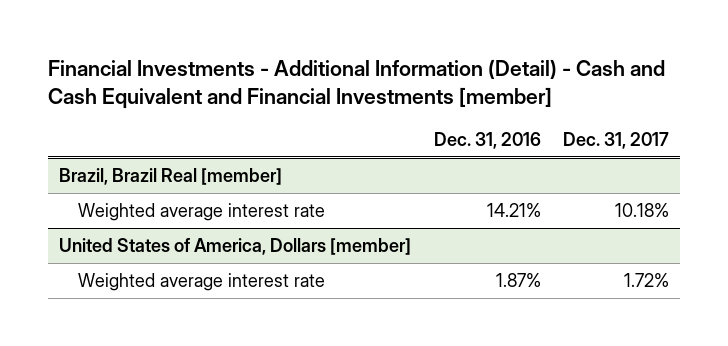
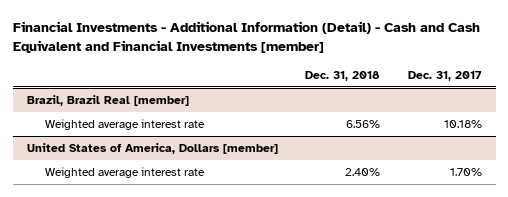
- | Dec. 31, 2016 | Dec. 31, 2017
+ | Dec. 31, 2018 | Dec. 31, 2017
@ United States of America, Dollars [member]
- Weighted average interest rate | 1.87% | 1.72%
+ Weighted average interest rate | 2.40% | 1.70%

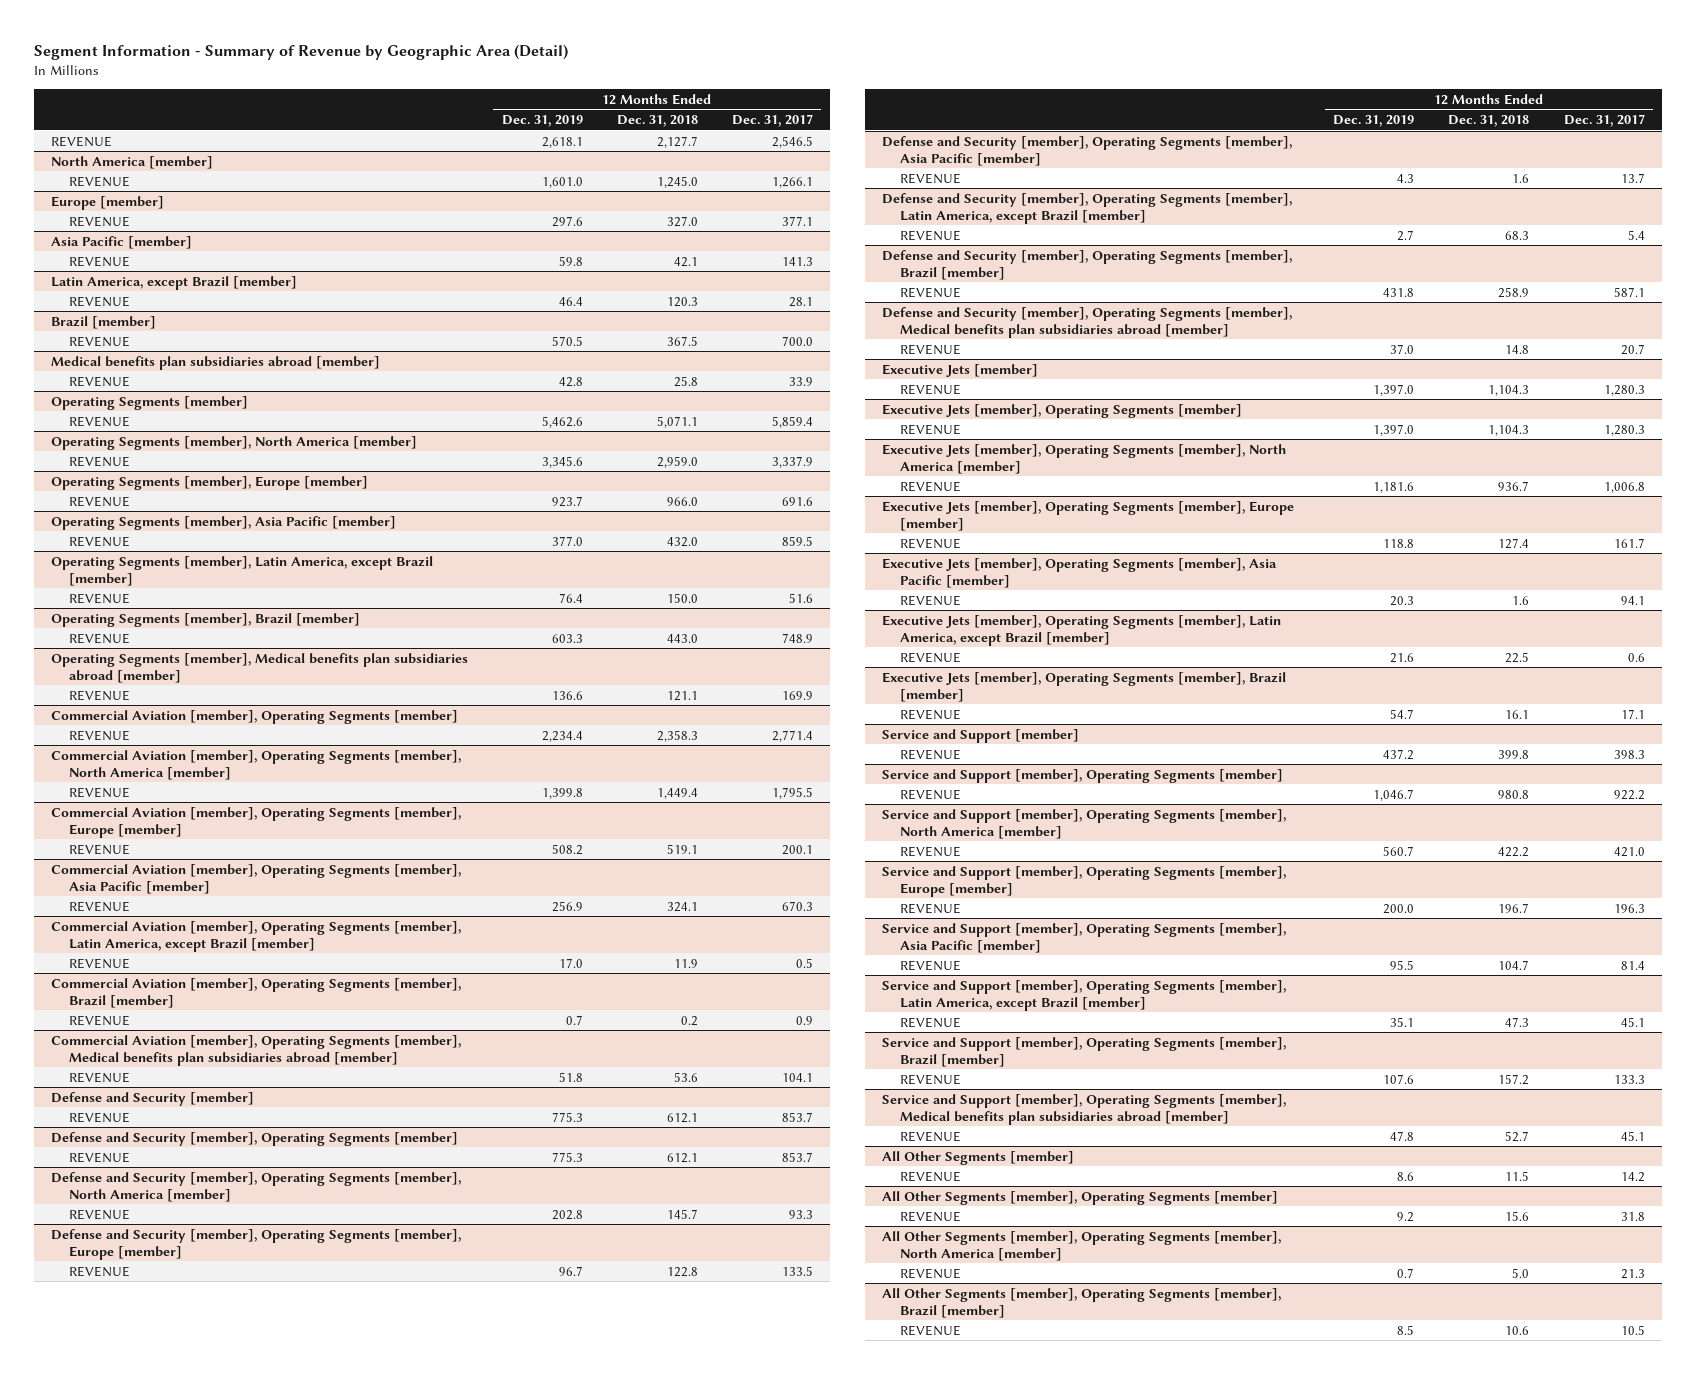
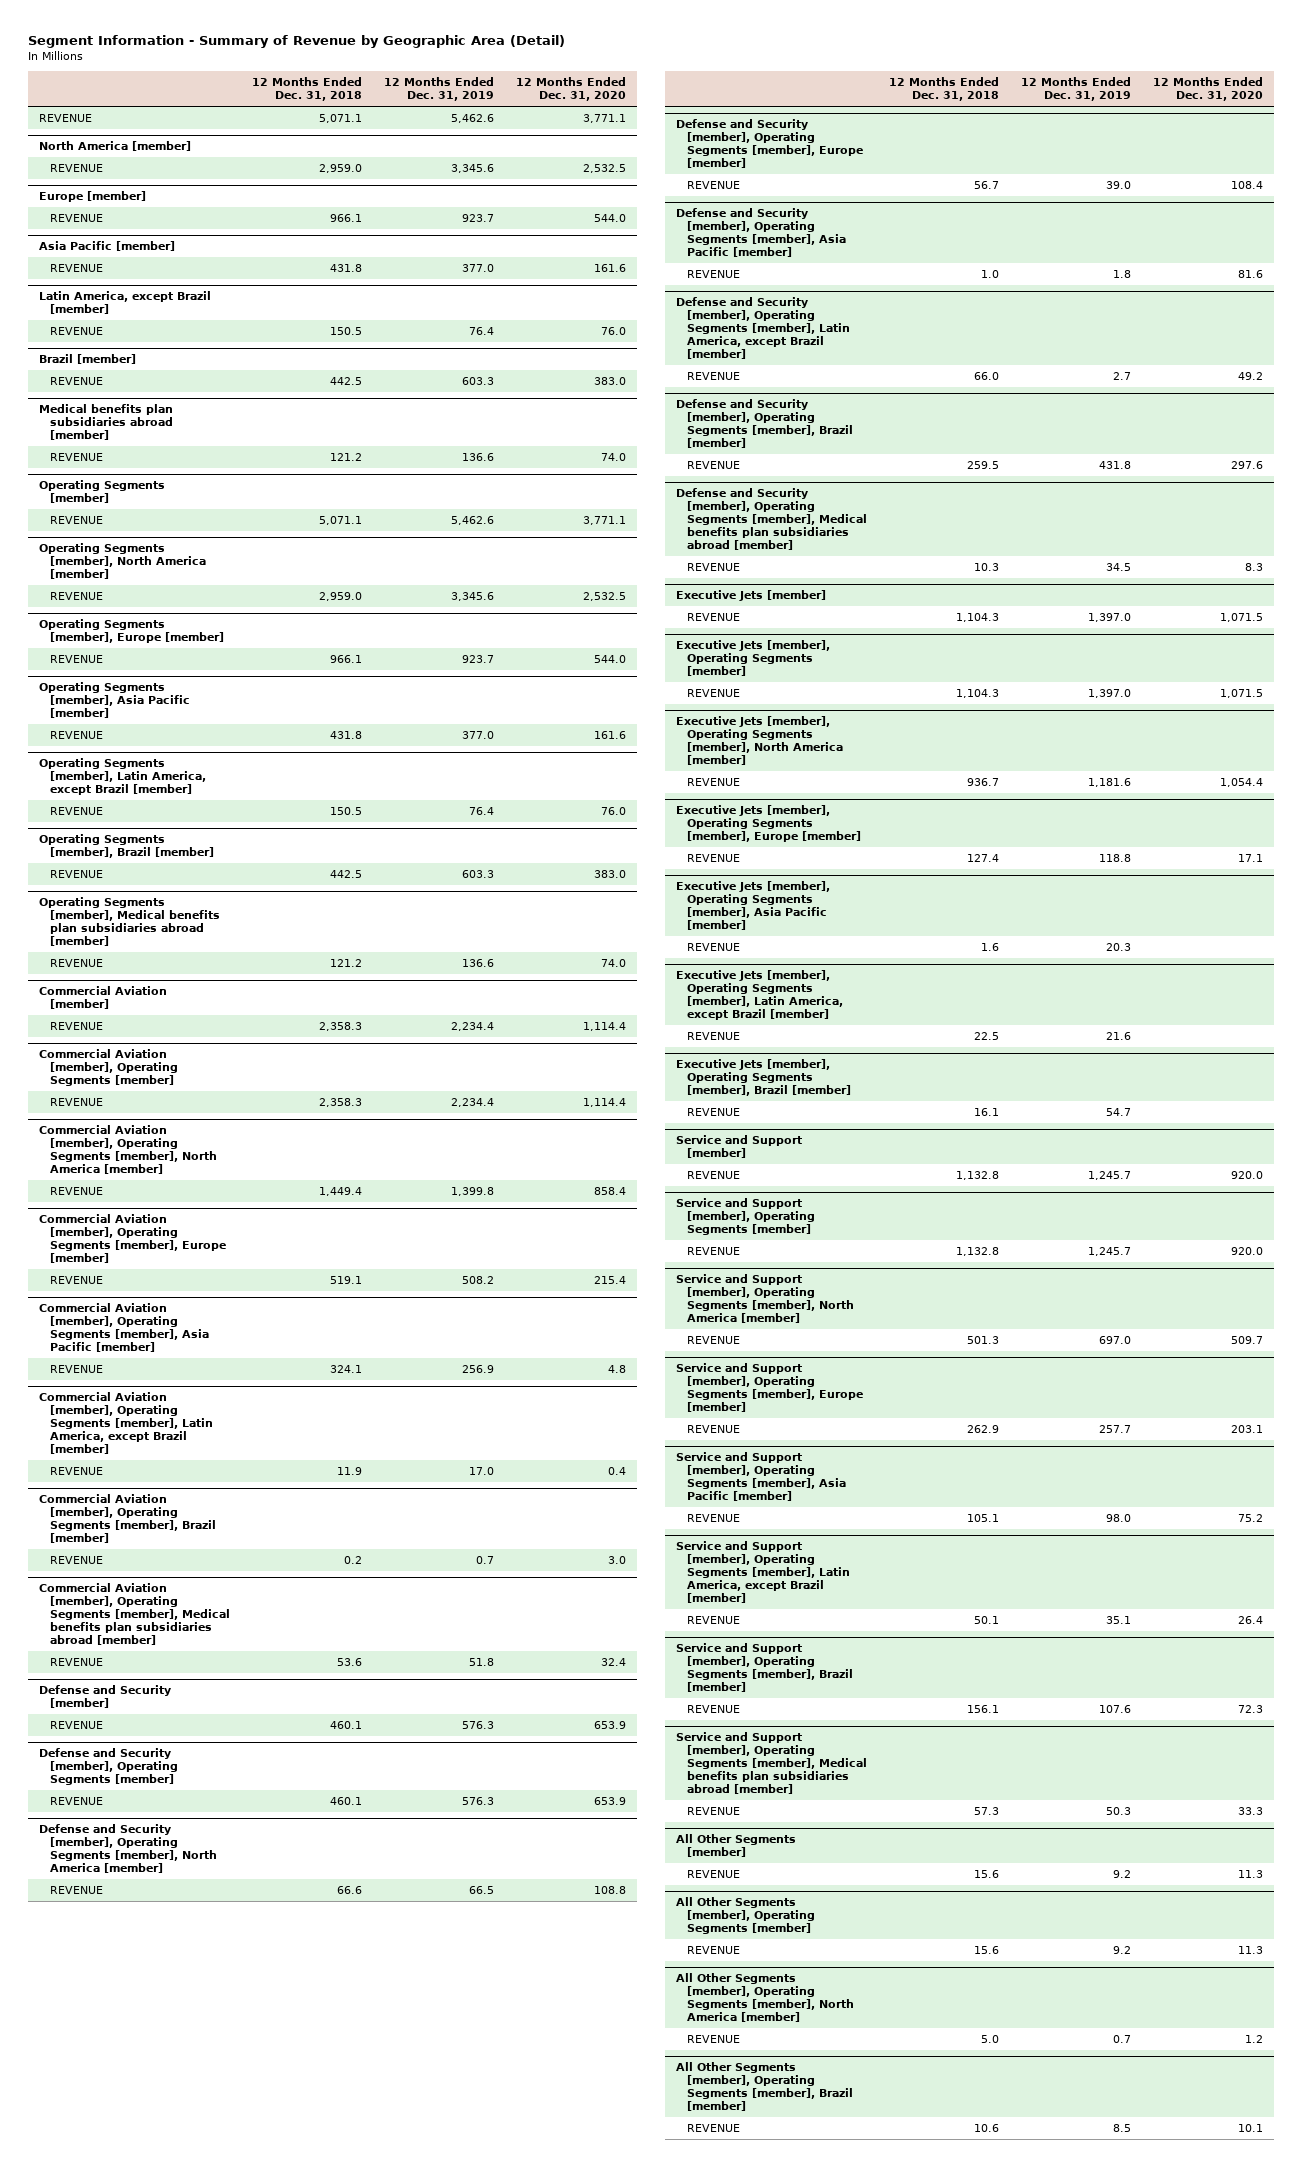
- | 12 Months Ended Dec. 31, 2019 | 12 Months Ended Dec. 31, 2018 | 12 Months Ended Dec. 31, 2017
+ | 12 Months Ended Dec. 31, 2018 | 12 Months Ended Dec. 31, 2019 | 12 Months Ended Dec. 31, 2020
- REVENUE | 2,618.1 | 2,127.7 | 2,546.5
+ REVENUE | 5,071.1 | 5,462.6 | 3,771.1
@ North America [member]
- REVENUE | 1,601.0 | 1,245.0 | 1,266.1
+ REVENUE | 2,959.0 | 3,345.6 | 2,532.5
@ Europe [member]
- REVENUE | 297.6 | 327.0 | 377.1
+ REVENUE | 966.1 | 923.7 | 544.0
@ Asia Pacific [member]
- REVENUE | 59.8 | 42.1 | 141.3
+ REVENUE | 431.8 | 377.0 | 161.6
@ Latin America, except Brazil [member]
- REVENUE | 46.4 | 120.3 | 28.1
+ REVENUE | 150.5 | 76.4 | 76.0
@ Brazil [member]
- REVENUE | 570.5 | 367.5 | 700.0
+ REVENUE | 442.5 | 603.3 | 383.0
@ Medical benefits plan subsidiaries abroad [member]
- REVENUE | 42.8 | 25.8 | 33.9
+ REVENUE | 121.2 | 136.6 | 74.0
@ Operating Segments [member], Europe [member]
- REVENUE | 923.7 | 966.0 | 691.6
+ REVENUE | 966.1 | 923.7 | 544.0
@ Operating Segments [member], Asia Pacific [member]
- REVENUE | 377.0 | 432.0 | 859.5
+ REVENUE | 431.8 | 377.0 | 161.6
@ Operating Segments [member], Latin America, except Brazil [member]
- REVENUE | 76.4 | 150.0 | 51.6
+ REVENUE | 150.5 | 76.4 | 76.0
@ Operating Segments [member], Brazil [member]
- REVENUE | 603.3 | 443.0 | 748.9
+ REVENUE | 442.5 | 603.3 | 383.0
@ Operating Segments [member], Medical benefits plan subsidiaries abroad [member]
- REVENUE | 136.6 | 121.1 | 169.9
+ REVENUE | 121.2 | 136.6 | 74.0
+ Commercial Aviation [member]
+ REVENUE | 2,358.3 | 2,234.4 | 1,114.4
@ Defense and Security [member]
- REVENUE | 775.3 | 612.1 | 853.7
+ REVENUE | 460.1 | 576.3 | 653.9
@ Defense and Security [member], Operating Segments [member]
- REVENUE | 775.3 | 612.1 | 853.7
+ REVENUE | 460.1 | 576.3 | 653.9
@ Defense and Security [member], Operating Segments [member], North America [member]
- REVENUE | 202.8 | 145.7 | 93.3
+ REVENUE | 66.6 | 66.5 | 108.8
@ Defense and Security [member], Operating Segments [member], Europe [member]
- REVENUE | 96.7 | 122.8 | 133.5
+ REVENUE | 56.7 | 39.0 | 108.4
@ Defense and Security [member], Operating Segments [member], Asia Pacific [member]
- REVENUE | 4.3 | 1.6 | 13.7
+ REVENUE | 1.0 | 1.8 | 81.6
@ Defense and Security [member], Operating Segments [member], Latin America, except Brazil [member]
- REVENUE | 2.7 | 68.3 | 5.4
+ REVENUE | 66.0 | 2.7 | 49.2
@ Defense and Security [member], Operating Segments [member], Brazil [member]
- REVENUE | 431.8 | 258.9 | 587.1
+ REVENUE | 259.5 | 431.8 | 297.6
@ Defense and Security [member], Operating Segments [member], Medical benefits plan subsidiaries abroad [member]
- REVENUE | 37.0 | 14.8 | 20.7
+ REVENUE | 10.3 | 34.5 | 8.3
@ Service and Support [member]
- REVENUE | 437.2 | 399.8 | 398.3
+ REVENUE | 1,132.8 | 1,245.7 | 920.0
@ Service and Support [member], Operating Segments [member]
- REVENUE | 1,046.7 | 980.8 | 922.2
+ REVENUE | 1,132.8 | 1,245.7 | 920.0
@ Service and Support [member], Operating Segments [member], North America [member]
- REVENUE | 560.7 | 422.2 | 421.0
+ REVENUE | 501.3 | 697.0 | 509.7
@ Service and Support [member], Operating Segments [member], Europe [member]
- REVENUE | 200.0 | 196.7 | 196.3
+ REVENUE | 262.9 | 257.7 | 203.1
@ Service and Support [member], Operating Segments [member], Asia Pacific [member]
- REVENUE | 95.5 | 104.7 | 81.4
+ REVENUE | 105.1 | 98.0 | 75.2
@ Service and Support [member], Operating Segments [member], Latin America, except Brazil [member]
- REVENUE | 35.1 | 47.3 | 45.1
+ REVENUE | 50.1 | 35.1 | 26.4
@ Service and Support [member], Operating Segments [member], Brazil [member]
- REVENUE | 107.6 | 157.2 | 133.3
+ REVENUE | 156.1 | 107.6 | 72.3
@ Service and Support [member], Operating Segments [member], Medical benefits plan subsidiaries abroad [member]
- REVENUE | 47.8 | 52.7 | 45.1
+ REVENUE | 57.3 | 50.3 | 33.3
@ All Other Segments [member]
- REVENUE | 8.6 | 11.5 | 14.2
+ REVENUE | 15.6 | 9.2 | 11.3

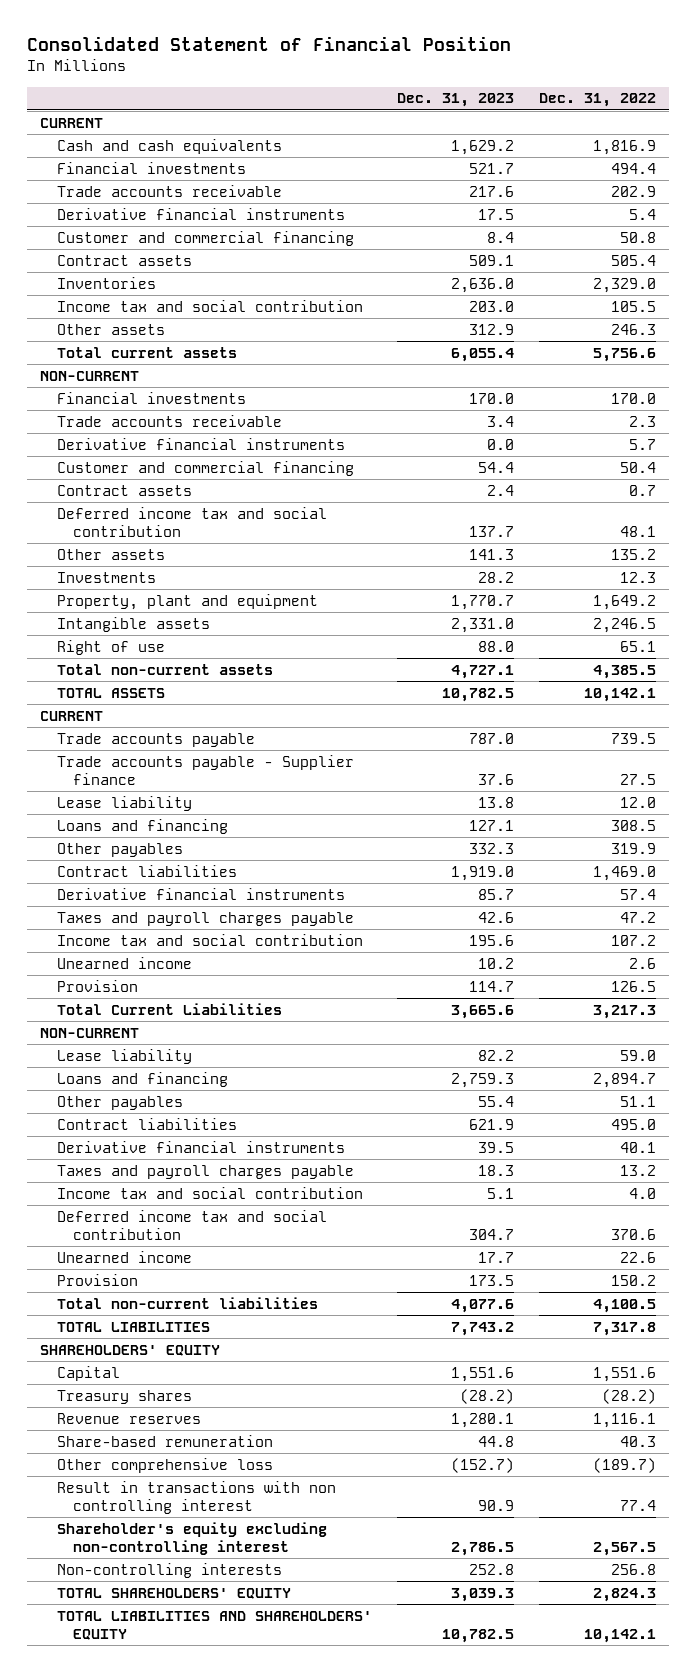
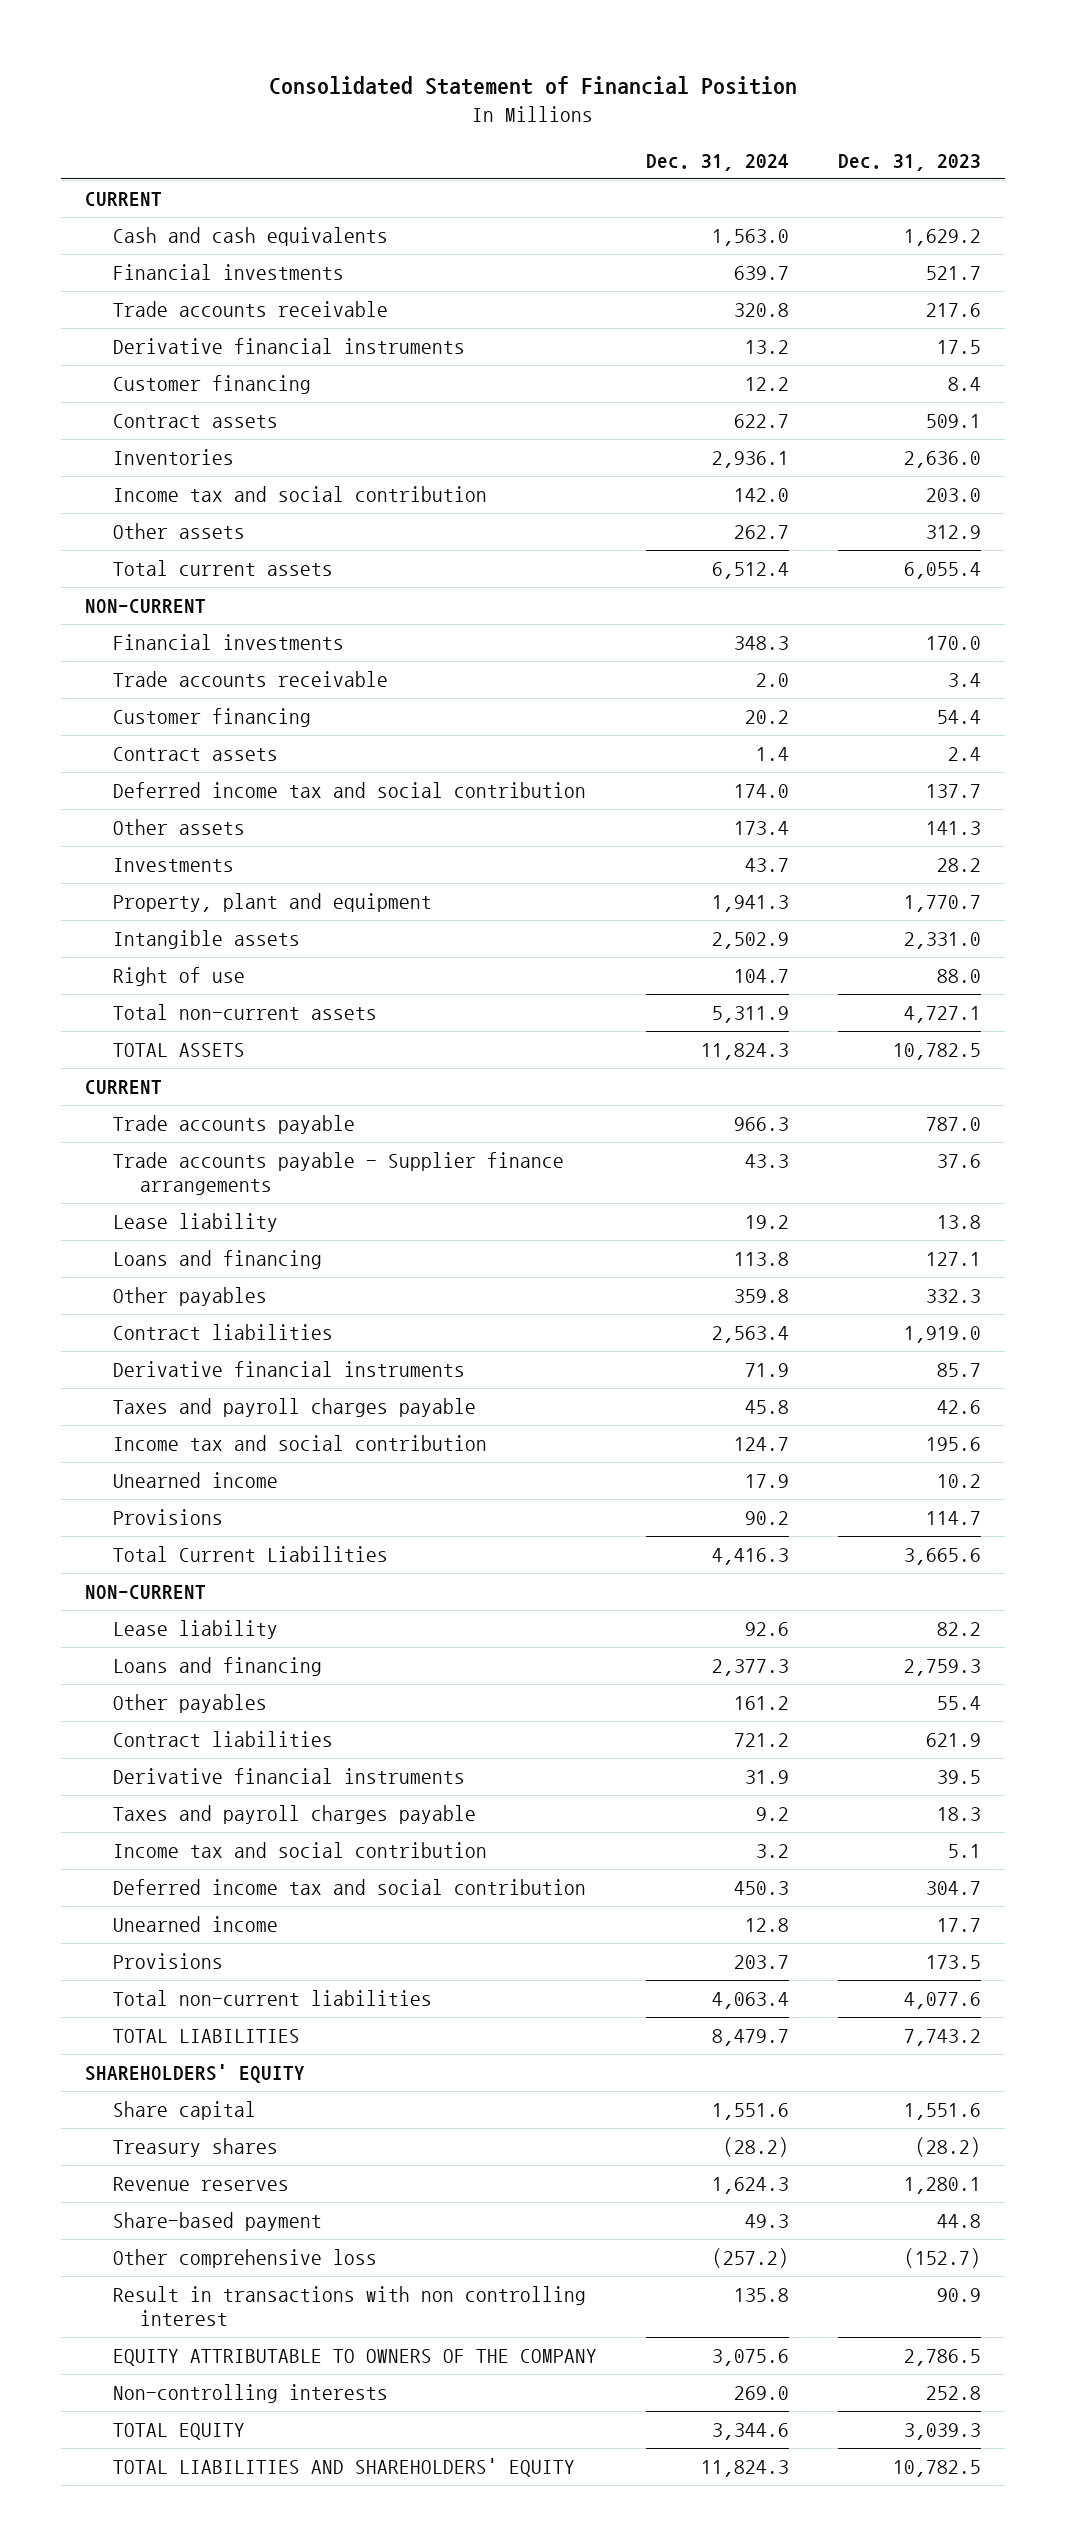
- | Dec. 31, 2023 | Dec. 31, 2022
+ | Dec. 31, 2024 | Dec. 31, 2023
- Customer and commercial financing | 8.4 | 50.8
+ Customer financing | 12.2 | 8.4
- Derivative financial instruments | 0.0 | 5.7
- Customer and commercial financing | 54.4 | 50.4
+ Customer financing | 20.2 | 54.4
- Trade accounts payable - Supplier finance | 37.6 | 27.5
+ Trade accounts payable - Supplier finance arrangements | 43.3 | 37.6
- Provision | 114.7 | 126.5
+ Provisions | 90.2 | 114.7
- Provision | 173.5 | 150.2
+ Provisions | 203.7 | 173.5
- Capital | 1,551.6 | 1,551.6
+ Share capital | 1,551.6 | 1,551.6
- Share-based remuneration | 44.8 | 40.3
+ Share-based payment | 49.3 | 44.8
- Shareholder's equity excluding non-controlling interest | 2,786.5 | 2,567.5
+ EQUITY ATTRIBUTABLE TO OWNERS OF THE COMPANY | 3,075.6 | 2,786.5
- TOTAL SHAREHOLDERS' EQUITY | 3,039.3 | 2,824.3
+ TOTAL EQUITY | 3,344.6 | 3,039.3

